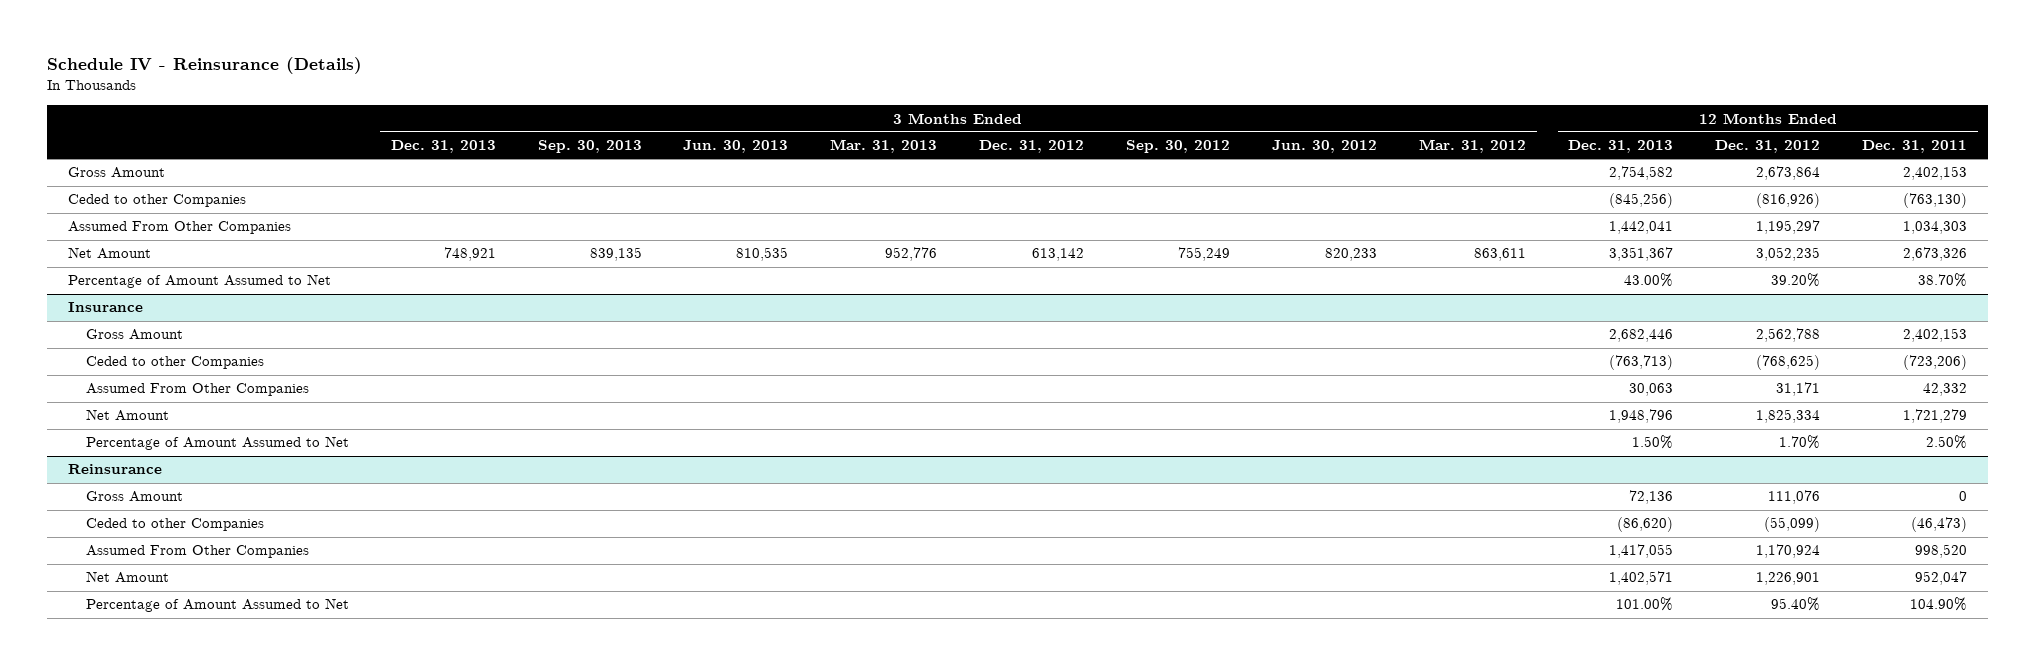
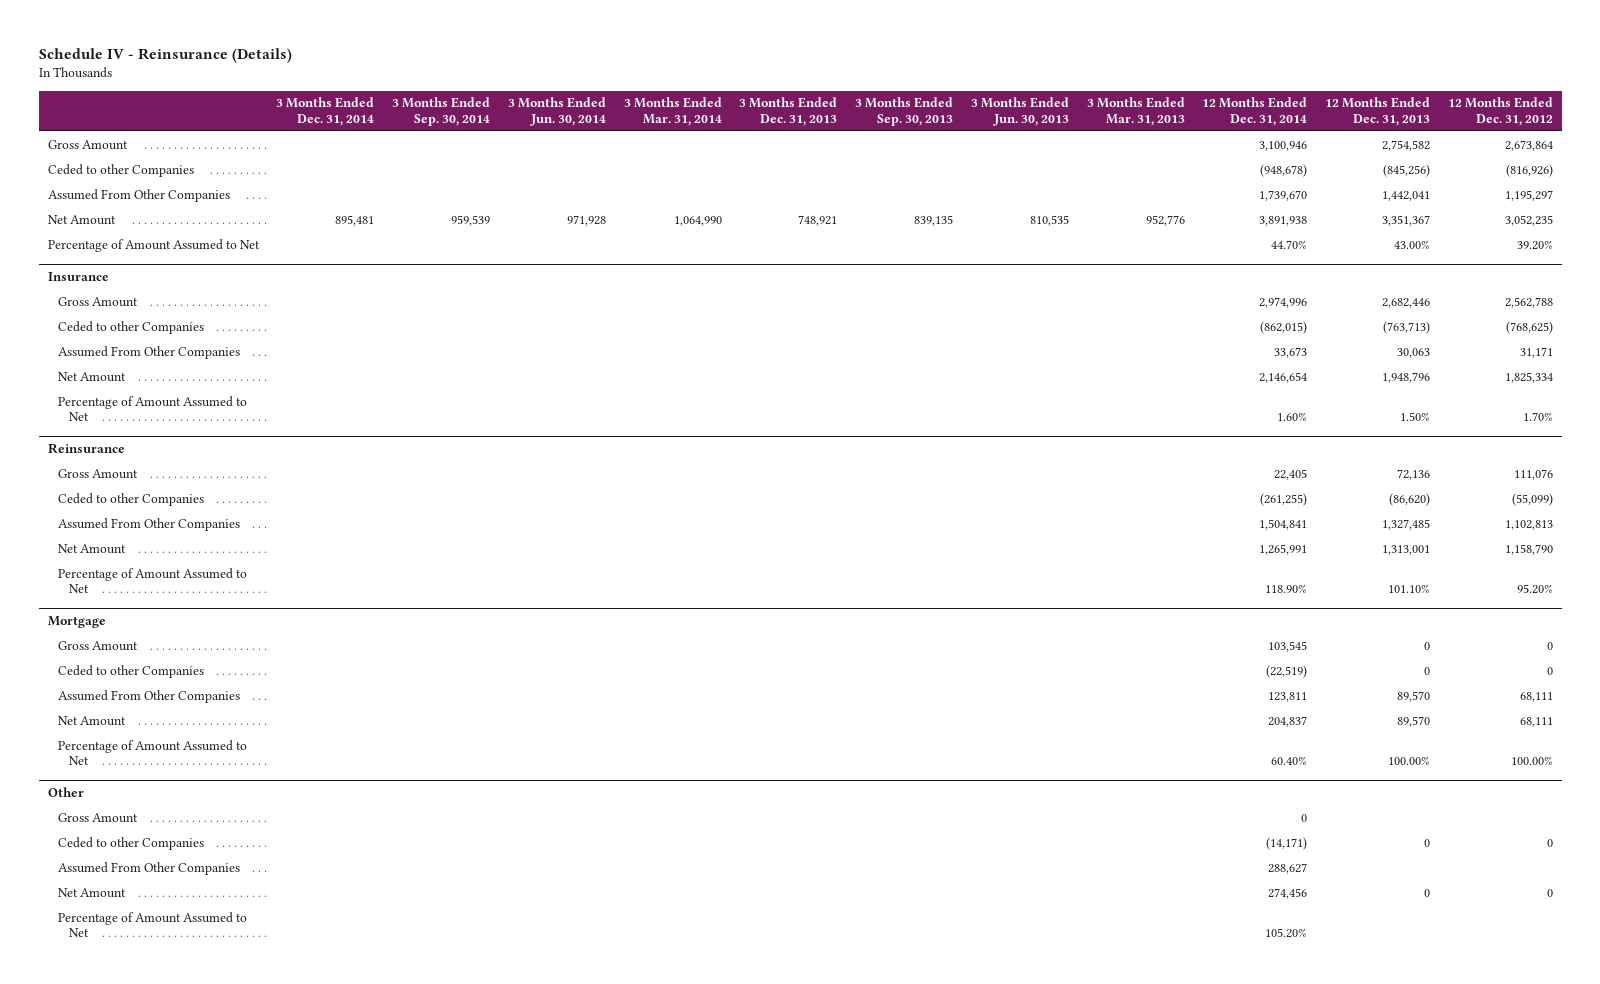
- | 3 Months Ended Dec. 31, 2013 | 3 Months Ended Sep. 30, 2013 | 3 Months Ended Jun. 30, 2013 | 3 Months Ended Mar. 31, 2013 | 3 Months Ended Dec. 31, 2012 | 3 Months Ended Sep. 30, 2012 | 3 Months Ended Jun. 30, 2012 | 3 Months Ended Mar. 31, 2012 | 12 Months Ended Dec. 31, 2013 | 12 Months Ended Dec. 31, 2012 | 12 Months Ended Dec. 31, 2011
+ | 3 Months Ended Dec. 31, 2014 | 3 Months Ended Sep. 30, 2014 | 3 Months Ended Jun. 30, 2014 | 3 Months Ended Mar. 31, 2014 | 3 Months Ended Dec. 31, 2013 | 3 Months Ended Sep. 30, 2013 | 3 Months Ended Jun. 30, 2013 | 3 Months Ended Mar. 31, 2013 | 12 Months Ended Dec. 31, 2014 | 12 Months Ended Dec. 31, 2013 | 12 Months Ended Dec. 31, 2012
@ Reinsurance
- Assumed From Other Companies | | | | | | | | | 1,417,055 | 1,170,924 | 998,520
- Net Amount | | | | | | | | | 1,402,571 | 1,226,901 | 952,047
- Percentage of Amount Assumed to Net | | | | | | | | | 101.00% | 95.40% | 104.90%
+ Assumed From Other Companies | | | | | | | | | 1,504,841 | 1,327,485 | 1,102,813
+ Net Amount | | | | | | | | | 1,265,991 | 1,313,001 | 1,158,790
+ Percentage of Amount Assumed to Net | | | | | | | | | 118.90% | 101.10% | 95.20%
+ Mortgage
+ Gross Amount | | | | | | | | | 103,545 | 0 | 0
+ Ceded to other Companies | | | | | | | | | (22,519) | 0 | 0
+ Assumed From Other Companies | | | | | | | | | 123,811 | 89,570 | 68,111
+ Net Amount | | | | | | | | | 204,837 | 89,570 | 68,111
+ Percentage of Amount Assumed to Net | | | | | | | | | 60.40% | 100.00% | 100.00%
+ Other
+ Gross Amount | | | | | | | | | 0 | |
+ Ceded to other Companies | | | | | | | | | (14,171) | 0 | 0
+ Assumed From Other Companies | | | | | | | | | 288,627 | |
+ Net Amount | | | | | | | | | 274,456 | 0 | 0
+ Percentage of Amount Assumed to Net | | | | | | | | | 105.20% | |

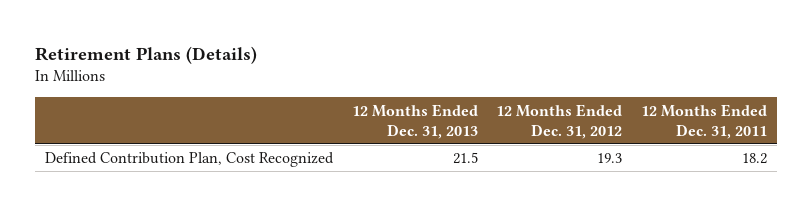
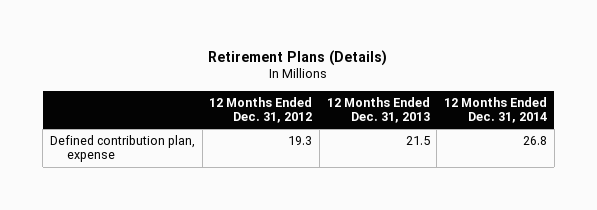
- | 12 Months Ended Dec. 31, 2013 | 12 Months Ended Dec. 31, 2012 | 12 Months Ended Dec. 31, 2011
+ | 12 Months Ended Dec. 31, 2012 | 12 Months Ended Dec. 31, 2013 | 12 Months Ended Dec. 31, 2014
- Defined Contribution Plan, Cost Recognized | 21.5 | 19.3 | 18.2
+ Defined contribution plan, expense | 19.3 | 21.5 | 26.8

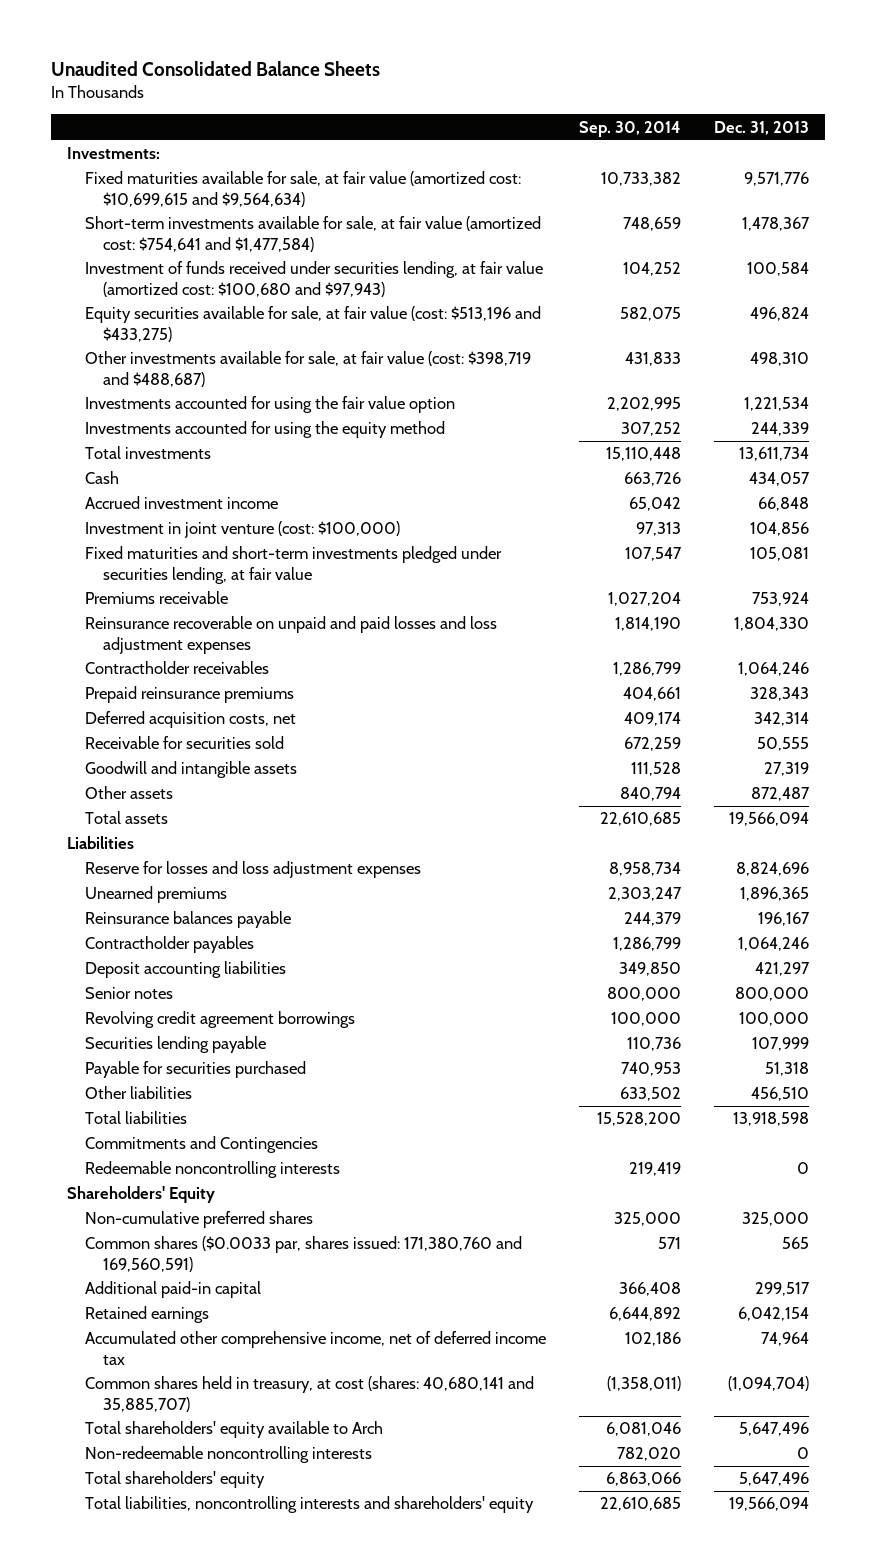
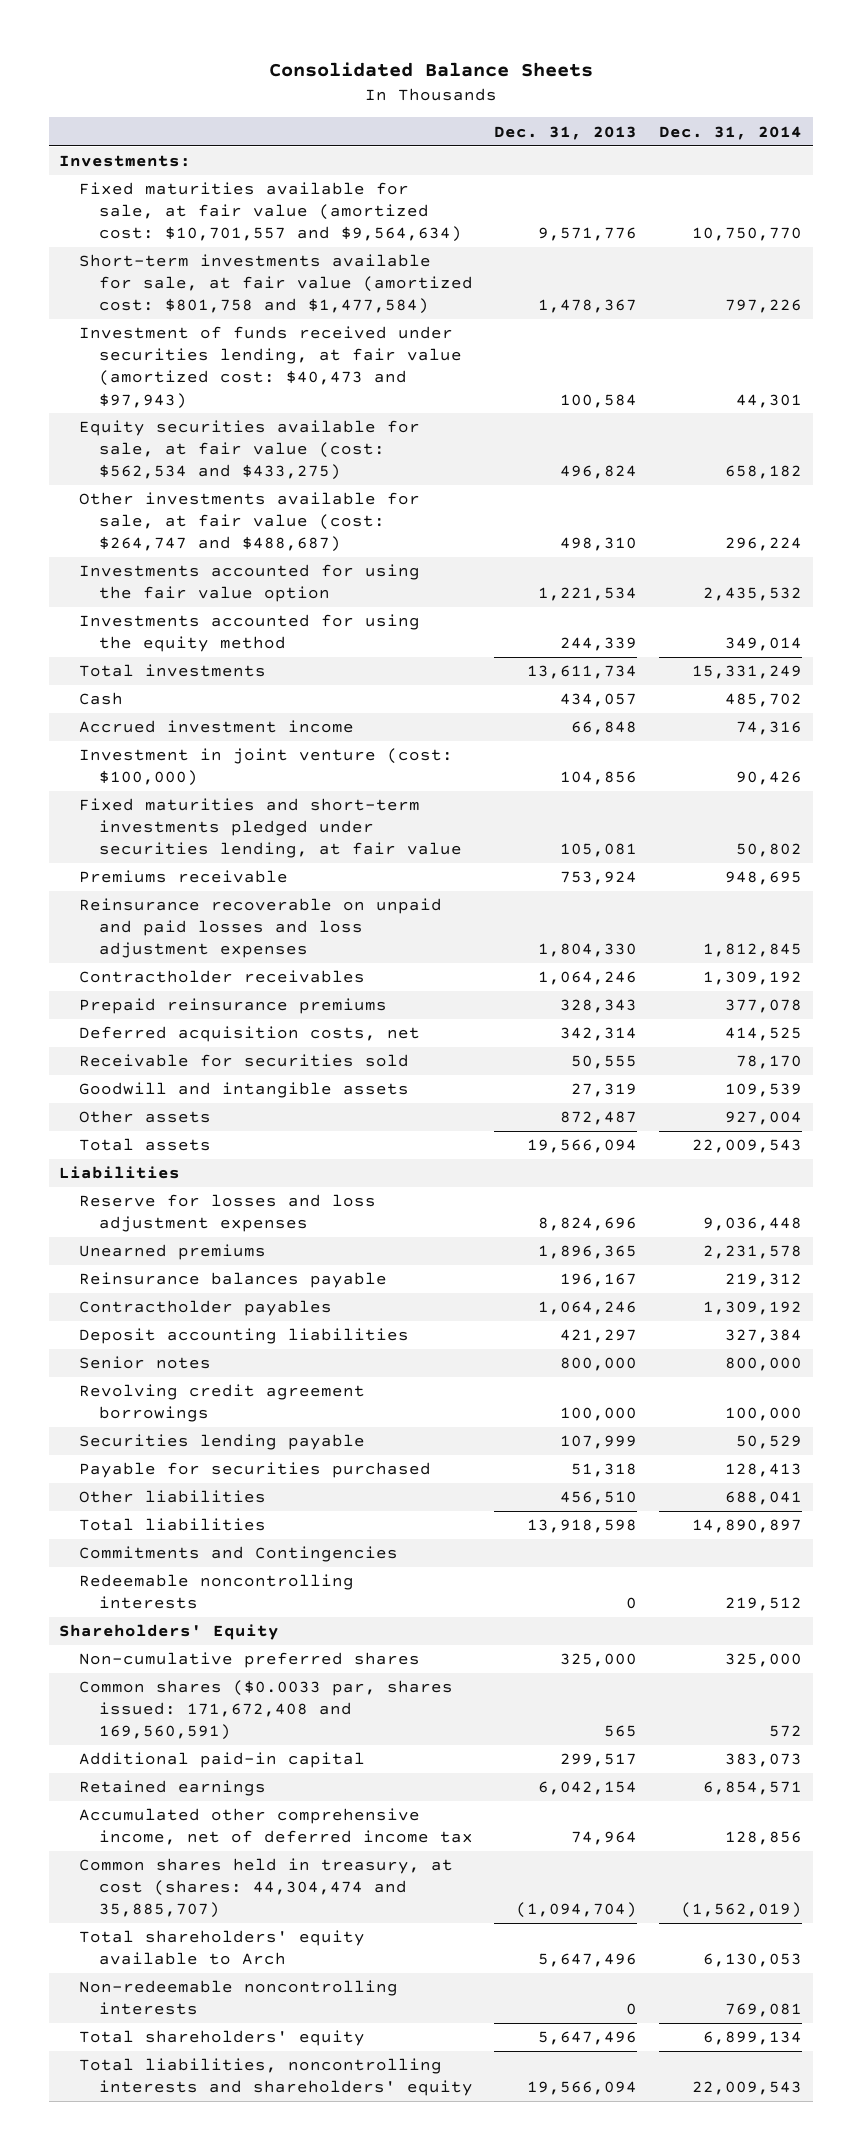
- Unaudited Consolidated Balance Sheets
+ Consolidated Balance Sheets
- | Sep. 30, 2014 | Dec. 31, 2013
+ | Dec. 31, 2013 | Dec. 31, 2014
- Fixed maturities available for sale, at fair value (amortized cost: $10,699,615 and $9,564,634) | 10,733,382 | 9,571,776
- Short-term investments available for sale, at fair value (amortized cost: $754,641 and $1,477,584) | 748,659 | 1,478,367
- Investment of funds received under securities lending, at fair value (amortized cost: $100,680 and $97,943) | 104,252 | 100,584
- Equity securities available for sale, at fair value (cost: $513,196 and $433,275) | 582,075 | 496,824
- Other investments available for sale, at fair value (cost: $398,719 and $488,687) | 431,833 | 498,310
+ Fixed maturities available for sale, at fair value (amortized cost: $10,701,557 and $9,564,634) | 9,571,776 | 10,750,770
+ Short-term investments available for sale, at fair value (amortized cost: $801,758 and $1,477,584) | 1,478,367 | 797,226
+ Investment of funds received under securities lending, at fair value (amortized cost: $40,473 and $97,943) | 100,584 | 44,301
+ Equity securities available for sale, at fair value (cost: $562,534 and $433,275) | 496,824 | 658,182
+ Other investments available for sale, at fair value (cost: $264,747 and $488,687) | 498,310 | 296,224
- Common shares ($0.0033 par, shares issued: 171,380,760 and 169,560,591) | 571 | 565
+ Common shares ($0.0033 par, shares issued: 171,672,408 and 169,560,591) | 565 | 572
- Common shares held in treasury, at cost (shares: 40,680,141 and 35,885,707) | (1,358,011) | (1,094,704)
+ Common shares held in treasury, at cost (shares: 44,304,474 and 35,885,707) | (1,094,704) | (1,562,019)

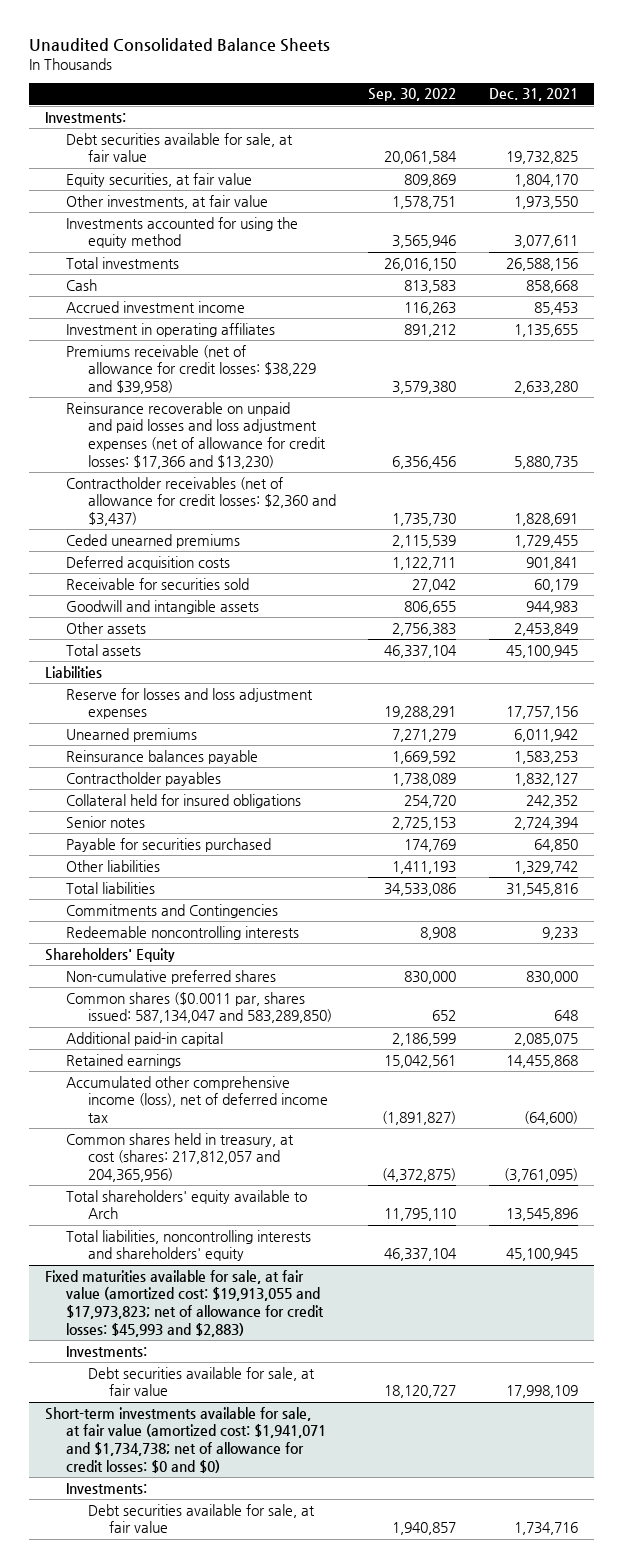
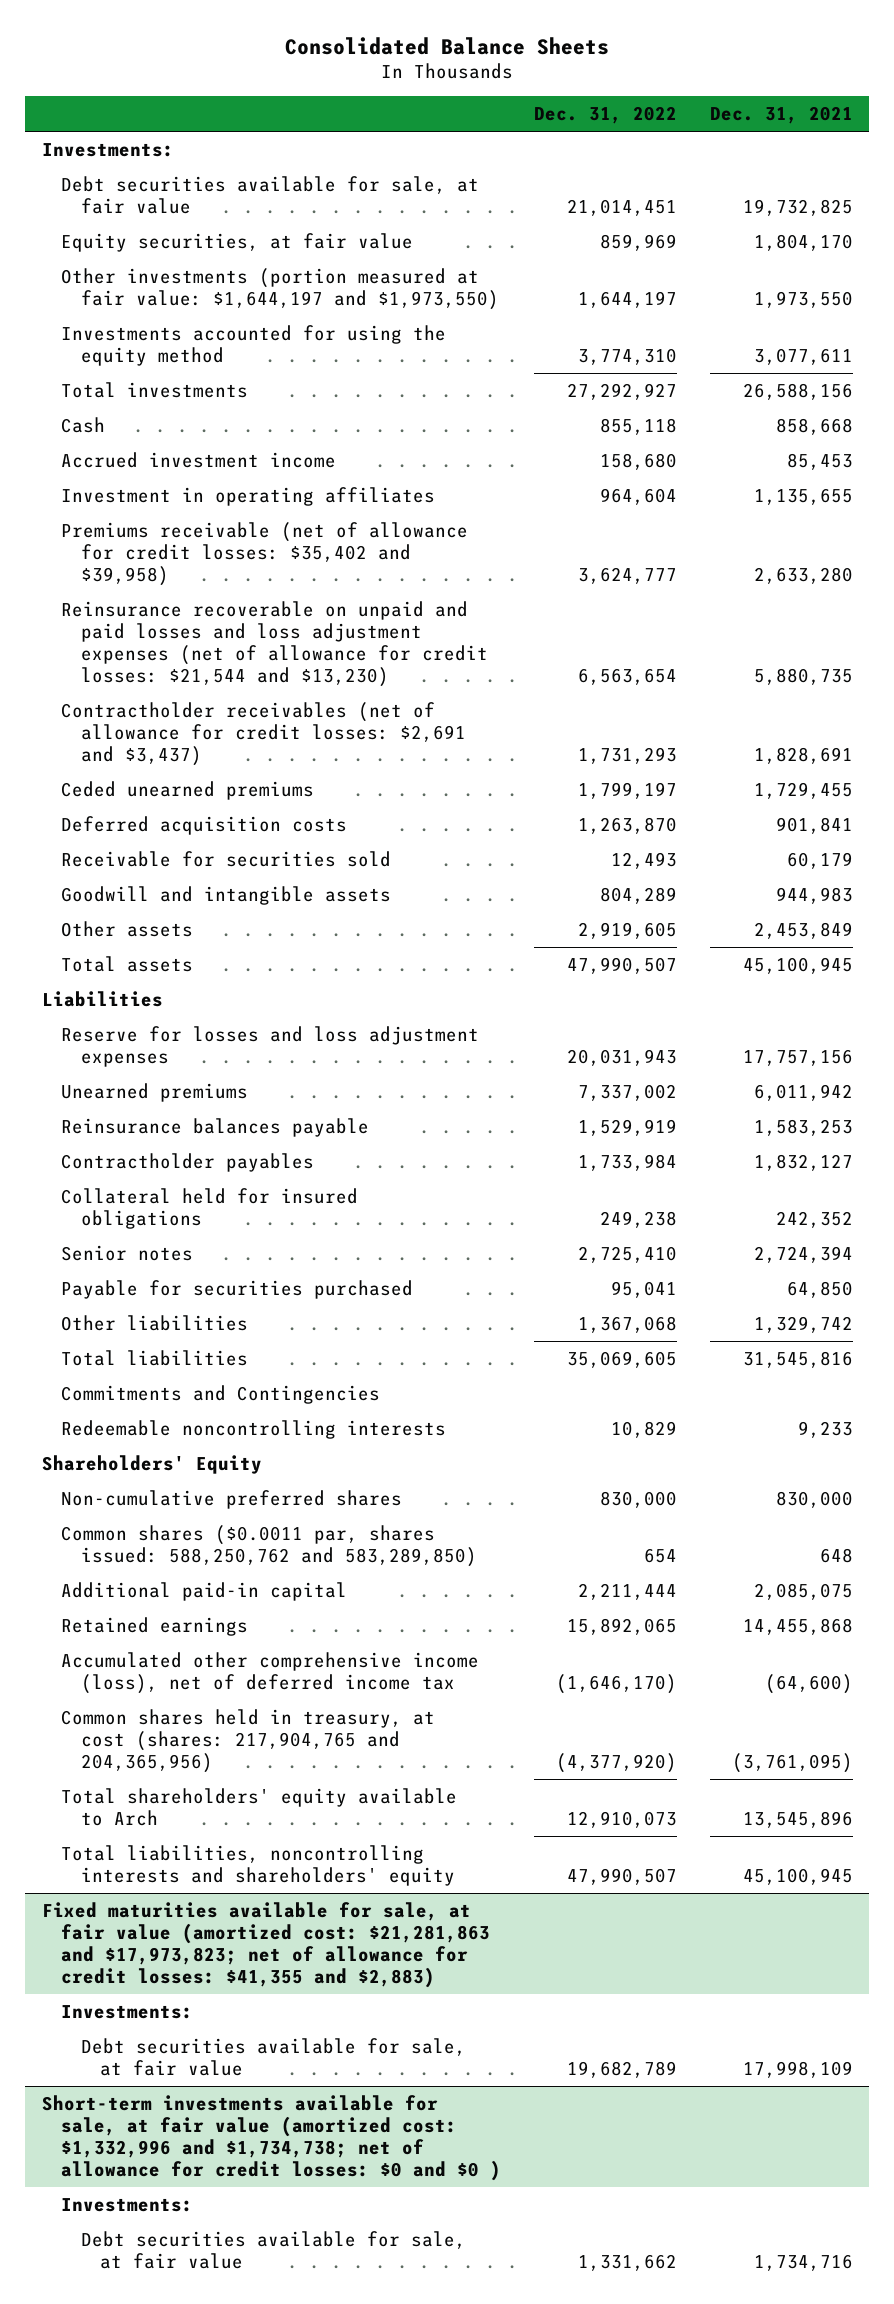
- Unaudited Consolidated Balance Sheets
+ Consolidated Balance Sheets
- | Sep. 30, 2022 | Dec. 31, 2021
+ | Dec. 31, 2022 | Dec. 31, 2021
- Other investments, at fair value | 1,578,751 | 1,973,550
+ Other investments (portion measured at fair value: $1,644,197 and $1,973,550) | 1,644,197 | 1,973,550
- Premiums receivable (net of allowance for credit losses: $38,229 and $39,958) | 3,579,380 | 2,633,280
- Reinsurance recoverable on unpaid and paid losses and loss adjustment expenses (net of allowance for credit losses: $17,366 and $13,230) | 6,356,456 | 5,880,735
- Contractholder receivables (net of allowance for credit losses: $2,360 and $3,437) | 1,735,730 | 1,828,691
+ Premiums receivable (net of allowance for credit losses: $35,402 and $39,958) | 3,624,777 | 2,633,280
+ Reinsurance recoverable on unpaid and paid losses and loss adjustment expenses (net of allowance for credit losses: $21,544 and $13,230) | 6,563,654 | 5,880,735
+ Contractholder receivables (net of allowance for credit losses: $2,691 and $3,437) | 1,731,293 | 1,828,691
- Common shares ($0.0011 par, shares issued: 587,134,047 and 583,289,850) | 652 | 648
+ Common shares ($0.0011 par, shares issued: 588,250,762 and 583,289,850) | 654 | 648
- Common shares held in treasury, at cost (shares: 217,812,057 and 204,365,956) | (4,372,875) | (3,761,095)
+ Common shares held in treasury, at cost (shares: 217,904,765 and 204,365,956) | (4,377,920) | (3,761,095)
- Fixed maturities available for sale, at fair value (amortized cost: $19,913,055 and $17,973,823; net of allowance for credit losses: $45,993 and $2,883)
+ Fixed maturities available for sale, at fair value (amortized cost: $21,281,863 and $17,973,823; net of allowance for credit losses: $41,355 and $2,883)
- Short-term investments available for sale, at fair value (amortized cost: $1,941,071 and $1,734,738; net of allowance for credit losses: $0 and $0)
+ Short-term investments available for sale, at fair value (amortized cost: $1,332,996 and $1,734,738; net of allowance for credit losses: $0 and $0 )

